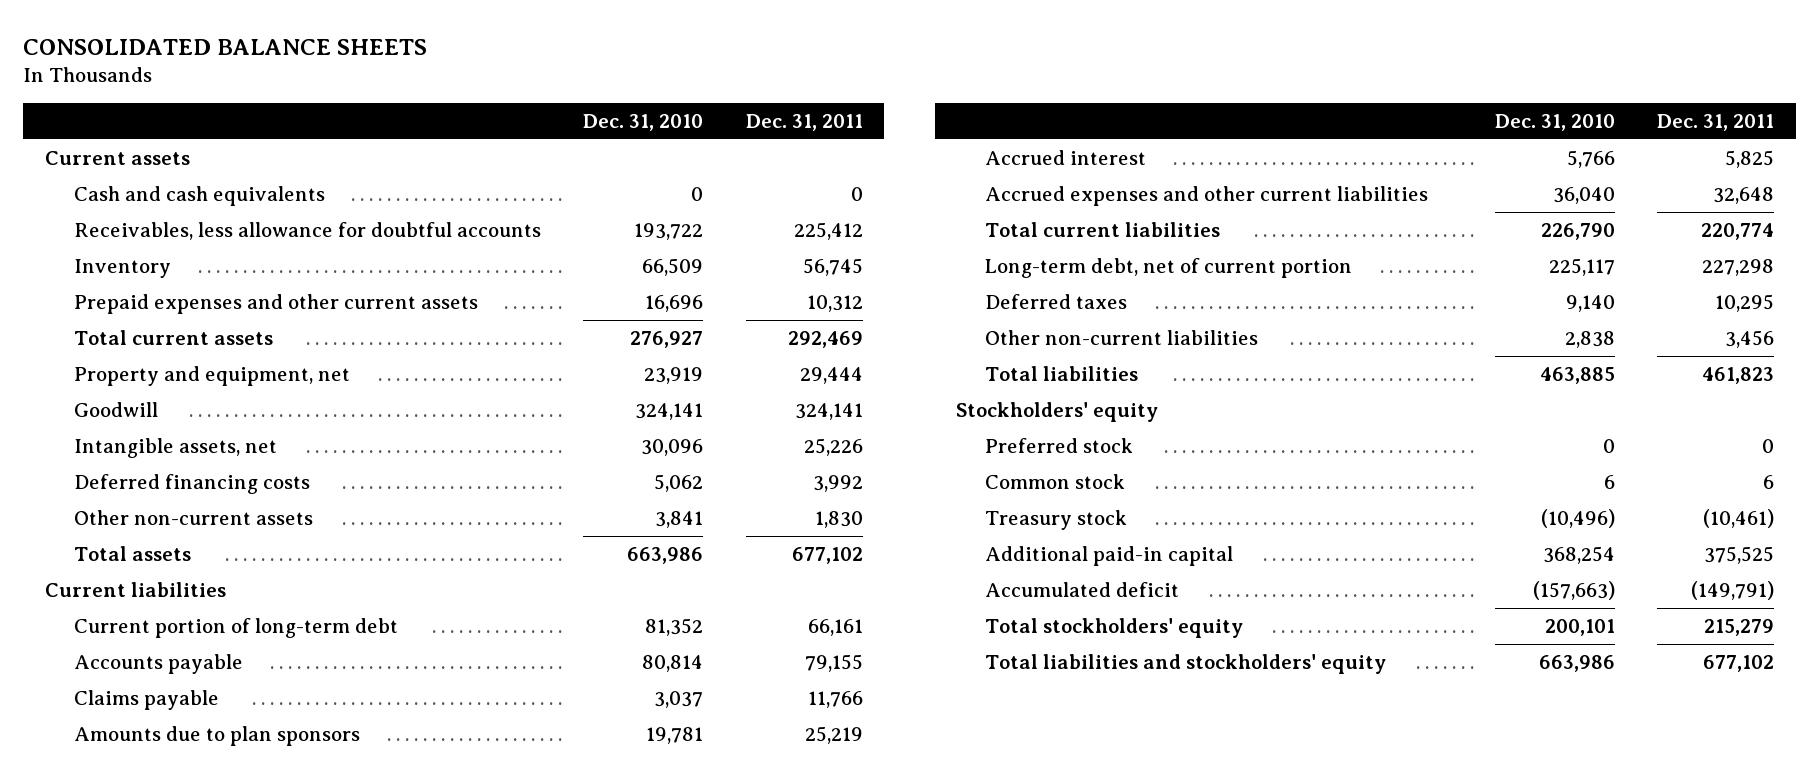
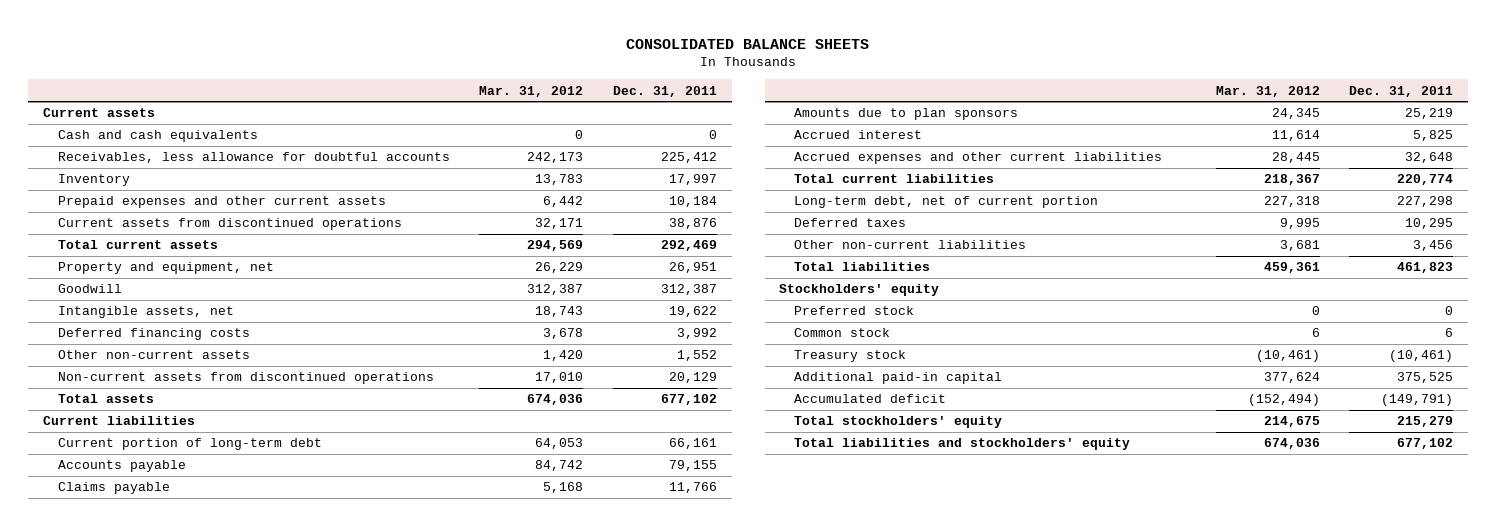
- | Dec. 31, 2010 | Dec. 31, 2011
+ | Mar. 31, 2012 | Dec. 31, 2011
- Inventory | 66,509 | 56,745
- Prepaid expenses and other current assets | 16,696 | 10,312
+ Inventory | 13,783 | 17,997
+ Prepaid expenses and other current assets | 6,442 | 10,184
+ Current assets from discontinued operations | 32,171 | 38,876
- Property and equipment, net | 23,919 | 29,444
- Goodwill | 324,141 | 324,141
- Intangible assets, net | 30,096 | 25,226
+ Property and equipment, net | 26,229 | 26,951
+ Goodwill | 312,387 | 312,387
+ Intangible assets, net | 18,743 | 19,622
- Other non-current assets | 3,841 | 1,830
+ Other non-current assets | 1,420 | 1,552
+ Non-current assets from discontinued operations | 17,010 | 20,129

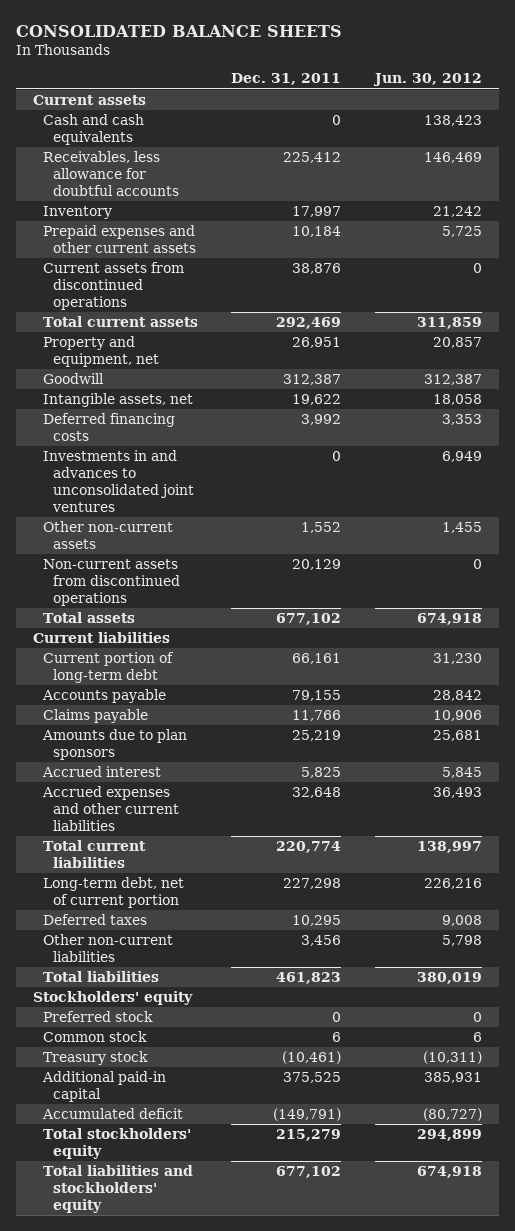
- | Mar. 31, 2012 | Dec. 31, 2011
+ | Dec. 31, 2011 | Jun. 30, 2012
+ Investments in and advances to unconsolidated joint ventures | 0 | 6,949

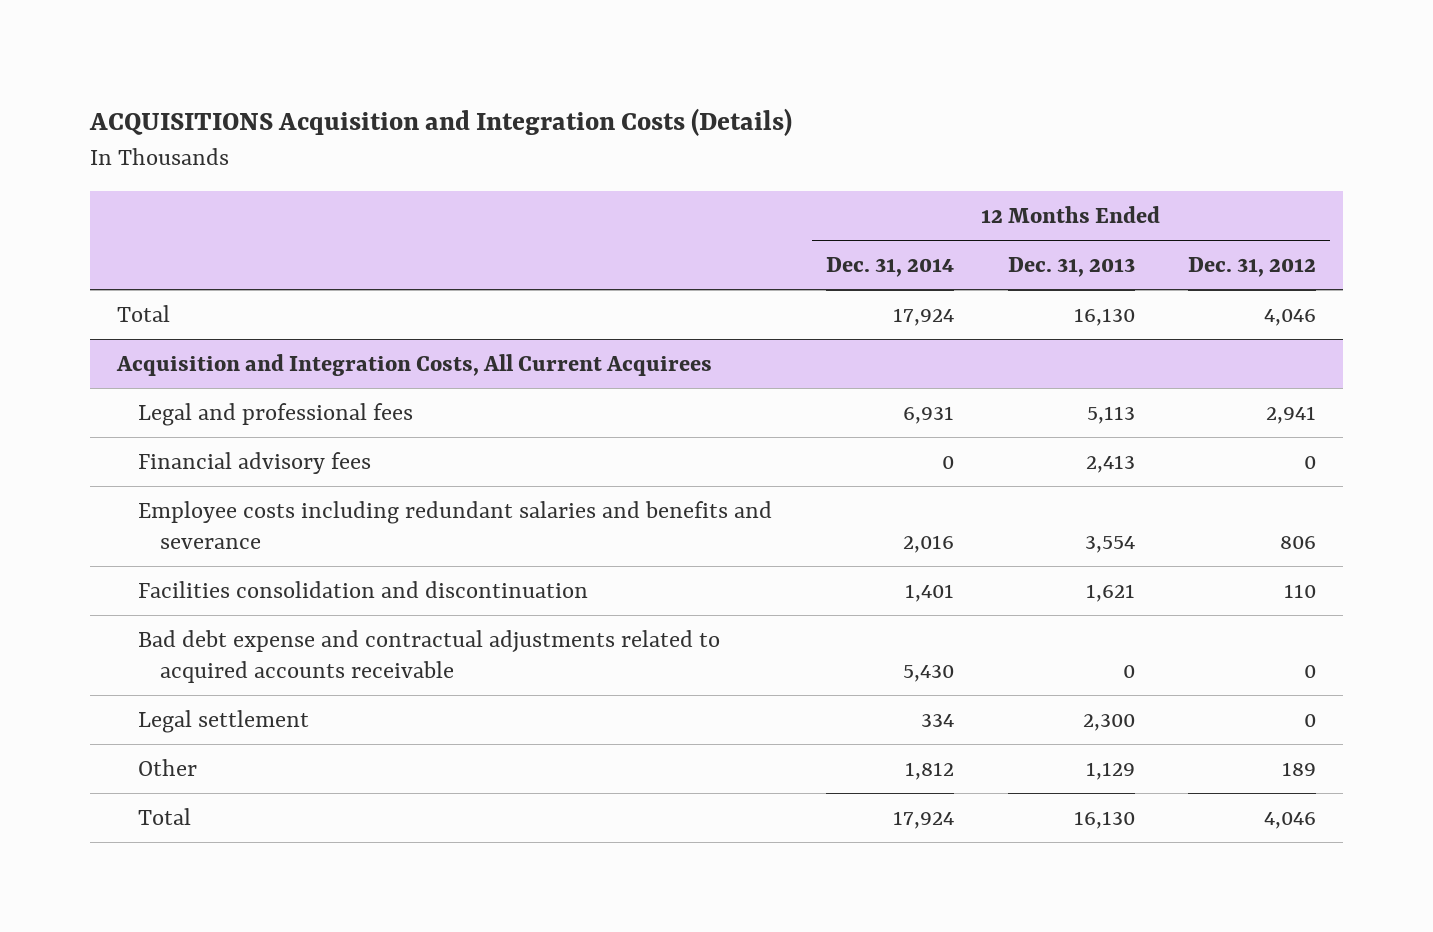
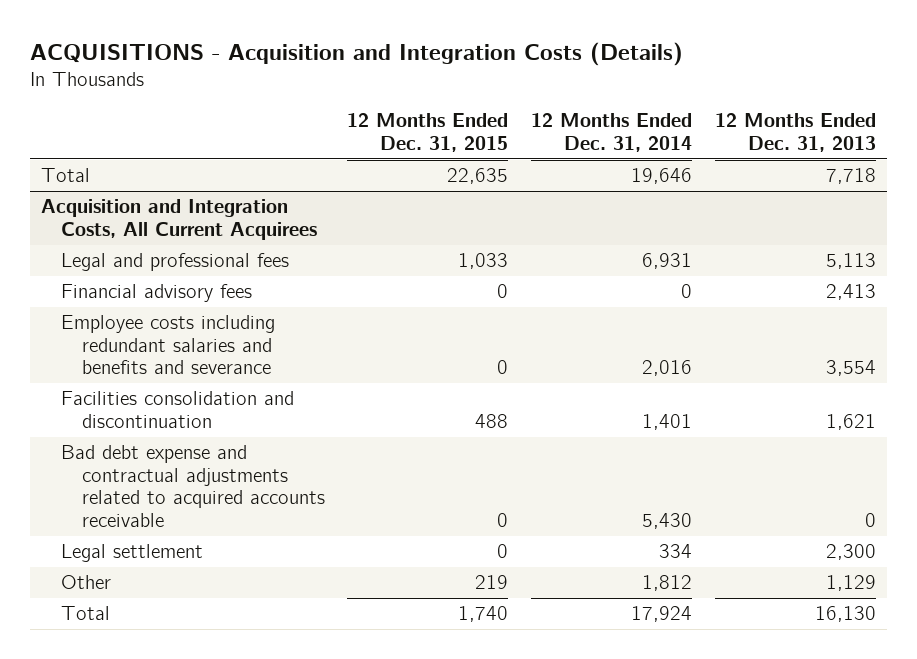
- ACQUISITIONS Acquisition and Integration Costs (Details)
+ ACQUISITIONS - Acquisition and Integration Costs (Details)
- | 12 Months Ended Dec. 31, 2014 | 12 Months Ended Dec. 31, 2013 | 12 Months Ended Dec. 31, 2012
+ | 12 Months Ended Dec. 31, 2015 | 12 Months Ended Dec. 31, 2014 | 12 Months Ended Dec. 31, 2013
- Total | 17,924 | 16,130 | 4,046
+ Total | 22,635 | 19,646 | 7,718

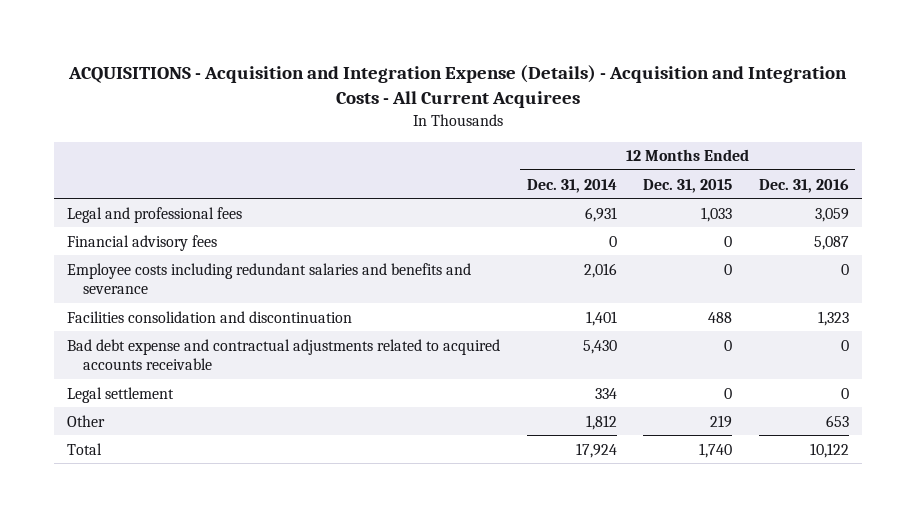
- ACQUISITIONS - Acquisition and Integration Costs (Details)
+ ACQUISITIONS - Acquisition and Integration Expense (Details) - Acquisition and Integration Costs - All Current Acquirees
- | 12 Months Ended Dec. 31, 2015 | 12 Months Ended Dec. 31, 2014 | 12 Months Ended Dec. 31, 2013
+ | 12 Months Ended Dec. 31, 2014 | 12 Months Ended Dec. 31, 2015 | 12 Months Ended Dec. 31, 2016
- Total | 22,635 | 19,646 | 7,718
- Acquisition and Integration Costs, All Current Acquirees

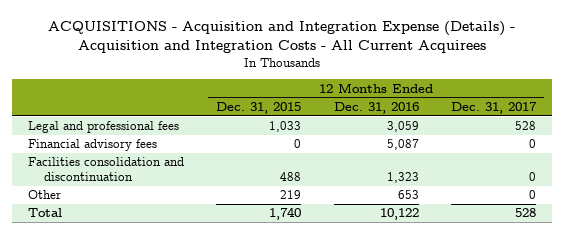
- | 12 Months Ended Dec. 31, 2014 | 12 Months Ended Dec. 31, 2015 | 12 Months Ended Dec. 31, 2016
+ | 12 Months Ended Dec. 31, 2015 | 12 Months Ended Dec. 31, 2016 | 12 Months Ended Dec. 31, 2017
- Employee costs including redundant salaries and benefits and severance | 2,016 | 0 | 0
- Bad debt expense and contractual adjustments related to acquired accounts receivable | 5,430 | 0 | 0
- Legal settlement | 334 | 0 | 0

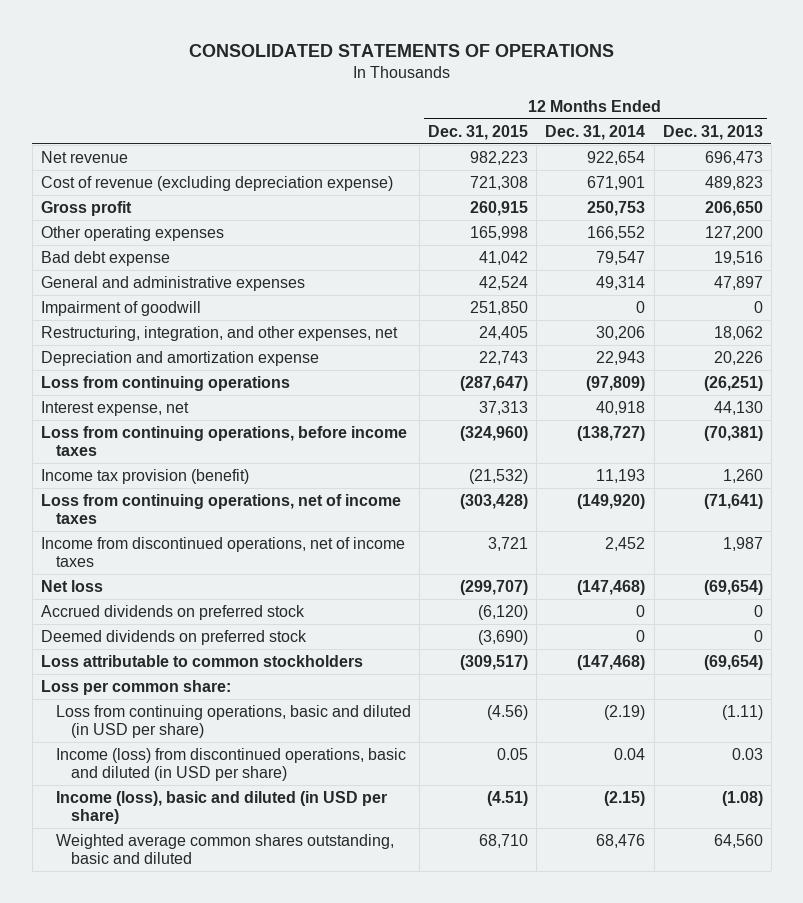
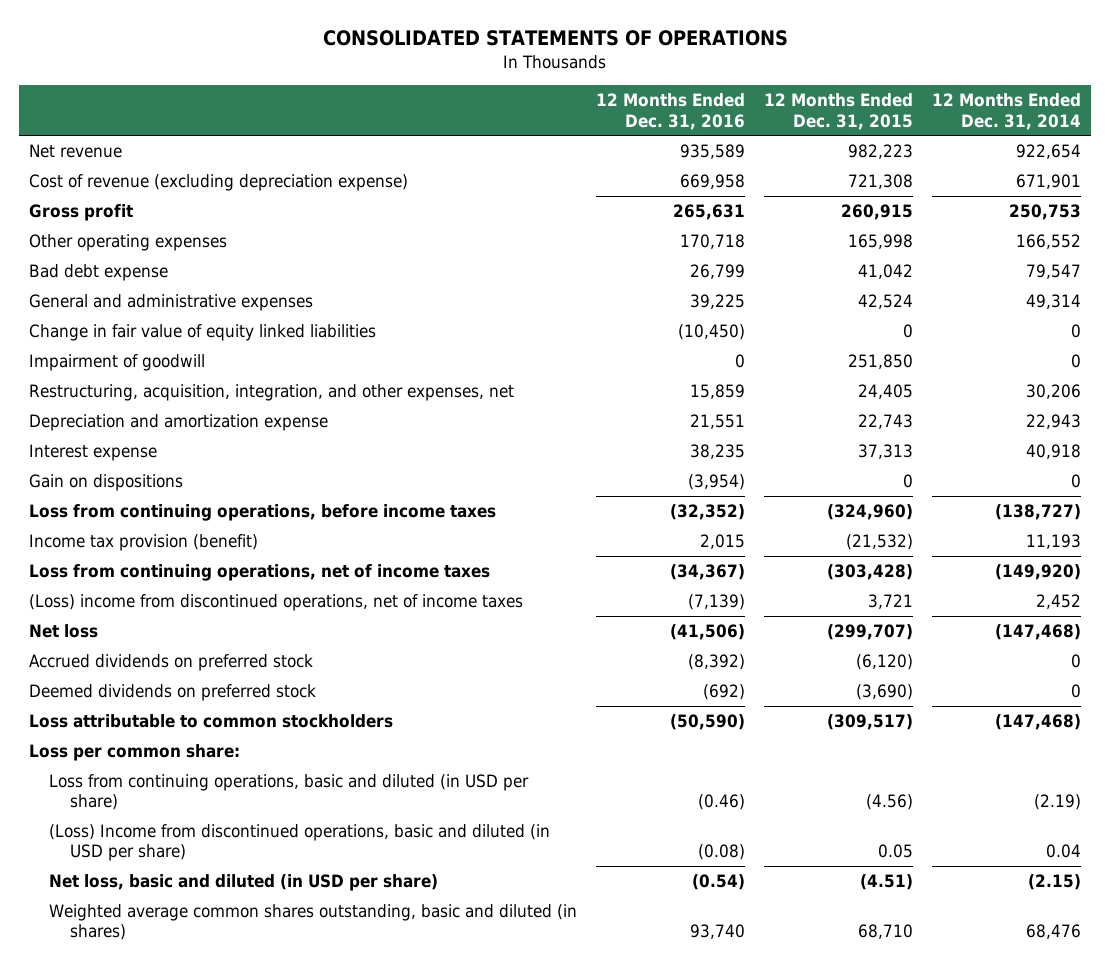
- | 12 Months Ended Dec. 31, 2015 | 12 Months Ended Dec. 31, 2014 | 12 Months Ended Dec. 31, 2013
+ | 12 Months Ended Dec. 31, 2016 | 12 Months Ended Dec. 31, 2015 | 12 Months Ended Dec. 31, 2014
+ Change in fair value of equity linked liabilities | (10,450) | 0 | 0
- Restructuring, integration, and other expenses, net | 24,405 | 30,206 | 18,062
+ Restructuring, acquisition, integration, and other expenses, net | 15,859 | 24,405 | 30,206
- Loss from continuing operations | (287,647) | (97,809) | (26,251)
- Interest expense, net | 37,313 | 40,918 | 44,130
+ Interest expense | 38,235 | 37,313 | 40,918
+ Gain on dispositions | (3,954) | 0 | 0
- Income from discontinued operations, net of income taxes | 3,721 | 2,452 | 1,987
+ (Loss) income from discontinued operations, net of income taxes | (7,139) | 3,721 | 2,452
- Income (loss) from discontinued operations, basic and diluted (in USD per share) | 0.05 | 0.04 | 0.03
- Income (loss), basic and diluted (in USD per share) | (4.51) | (2.15) | (1.08)
- Weighted average common shares outstanding, basic and diluted | 68,710 | 68,476 | 64,560
+ (Loss) Income from discontinued operations, basic and diluted (in USD per share) | (0.08) | 0.05 | 0.04
+ Net loss, basic and diluted (in USD per share) | (0.54) | (4.51) | (2.15)
+ Weighted average common shares outstanding, basic and diluted (in shares) | 93,740 | 68,710 | 68,476

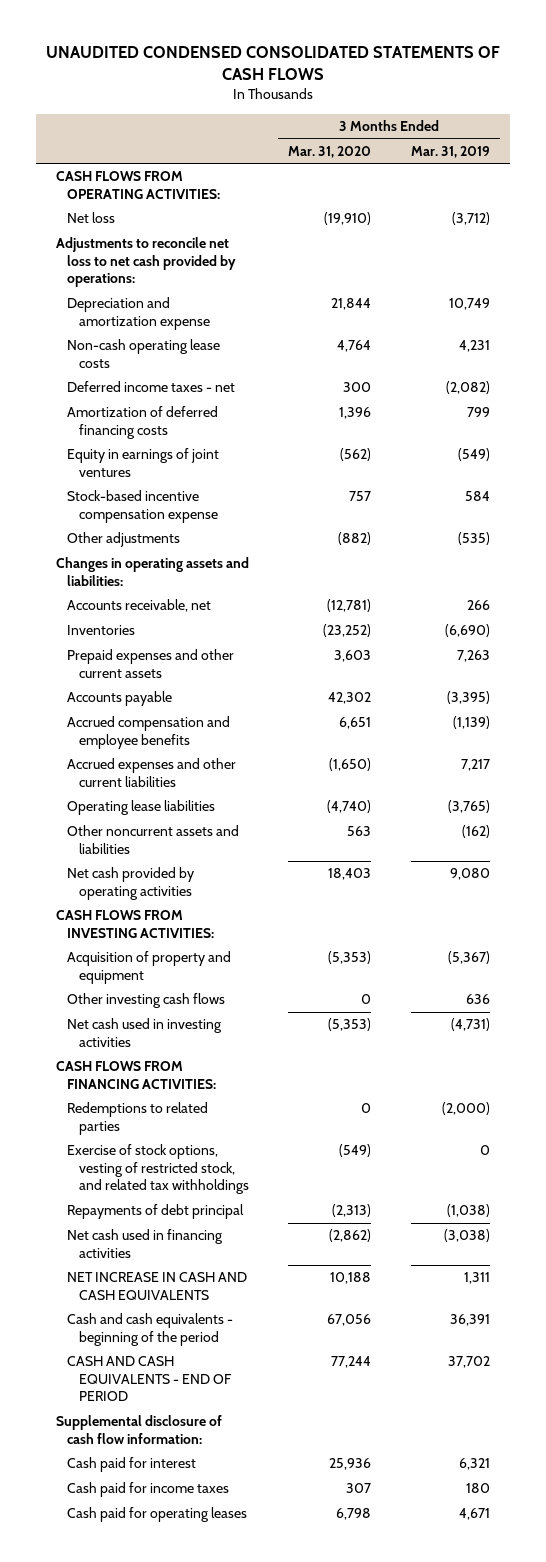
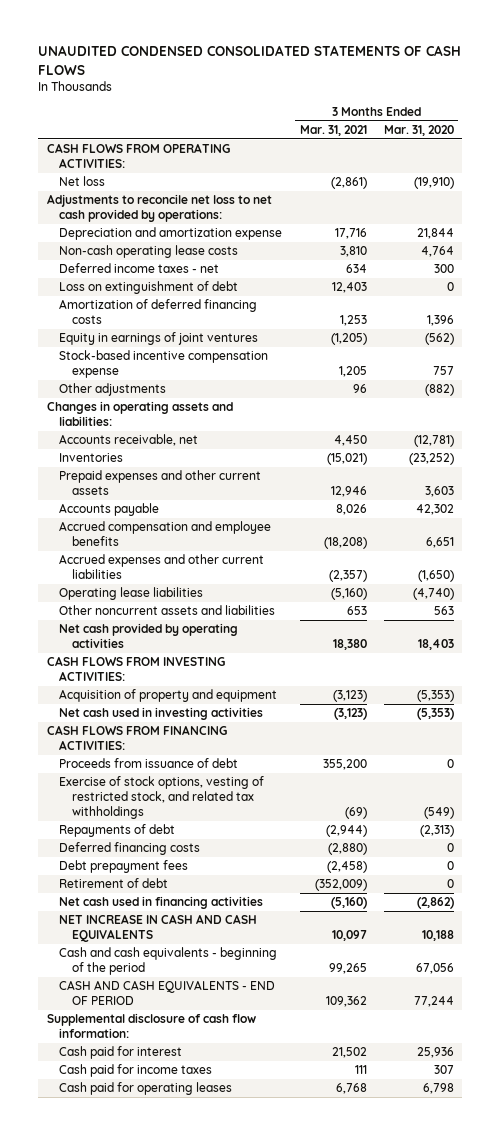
- | 3 Months Ended Mar. 31, 2020 | 3 Months Ended Mar. 31, 2019
+ | 3 Months Ended Mar. 31, 2021 | 3 Months Ended Mar. 31, 2020
+ Loss on extinguishment of debt | 12,403 | 0
- Other investing cash flows | 0 | 636
- Redemptions to related parties | 0 | (2,000)
+ Proceeds from issuance of debt | 355,200 | 0
- Repayments of debt principal | (2,313) | (1,038)
+ Repayments of debt | (2,944) | (2,313)
+ Deferred financing costs | (2,880) | 0
+ Debt prepayment fees | (2,458) | 0
+ Retirement of debt | (352,009) | 0

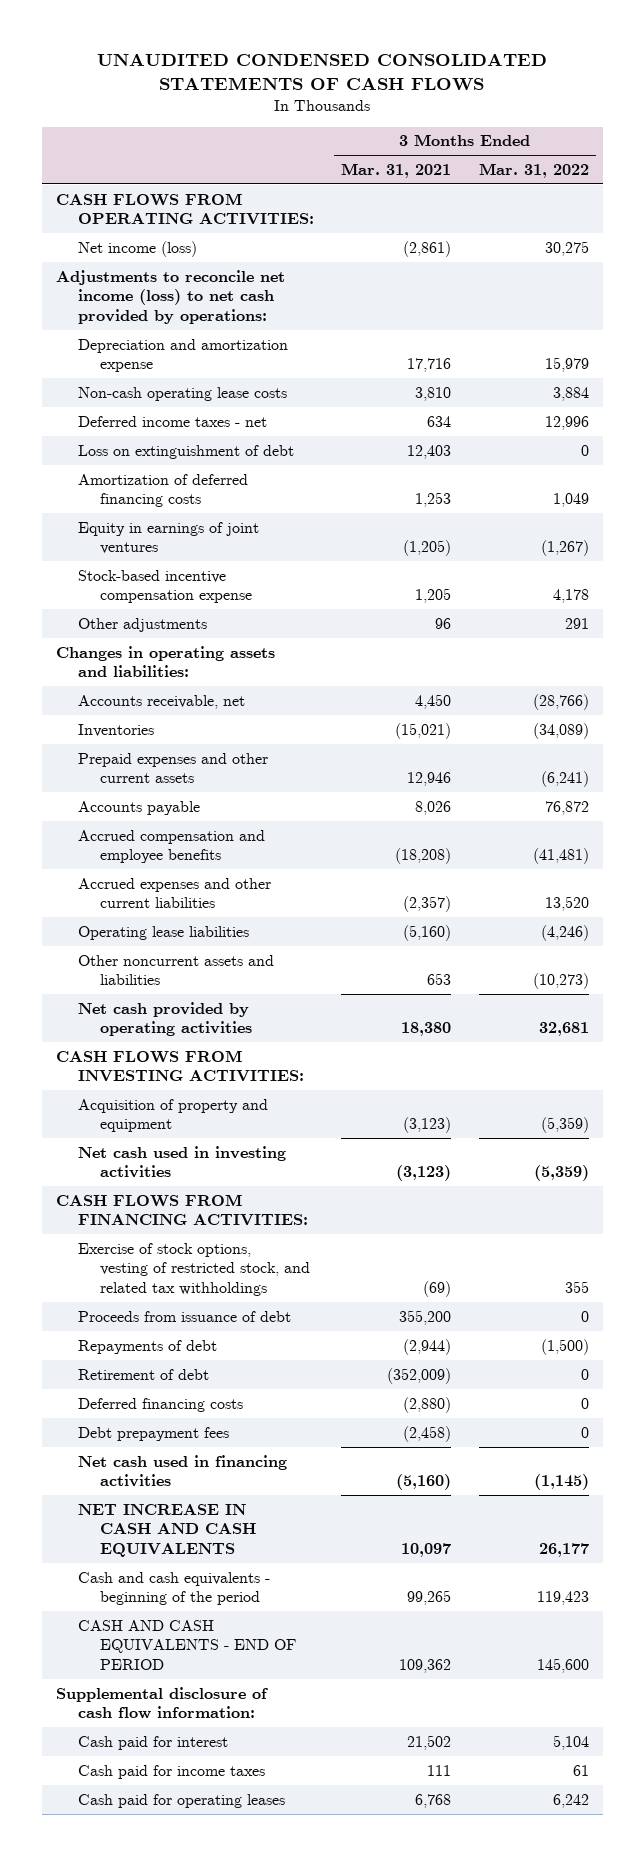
- | 3 Months Ended Mar. 31, 2021 | 3 Months Ended Mar. 31, 2020
+ | 3 Months Ended Mar. 31, 2021 | 3 Months Ended Mar. 31, 2022
- Net loss | (2,861) | (19,910)
- Adjustments to reconcile net loss to net cash provided by operations:
+ Net income (loss) | (2,861) | 30,275
+ Adjustments to reconcile net income (loss) to net cash provided by operations:
moved down: Proceeds from issuance of debt | 355,200 | 0
moved up: Retirement of debt | (352,009) | 0

